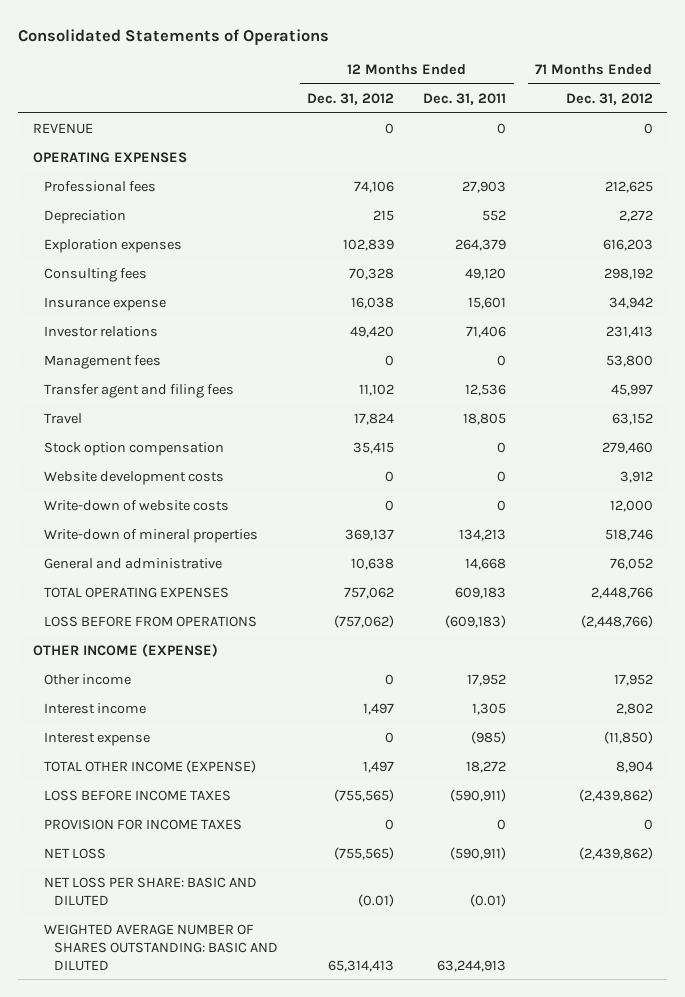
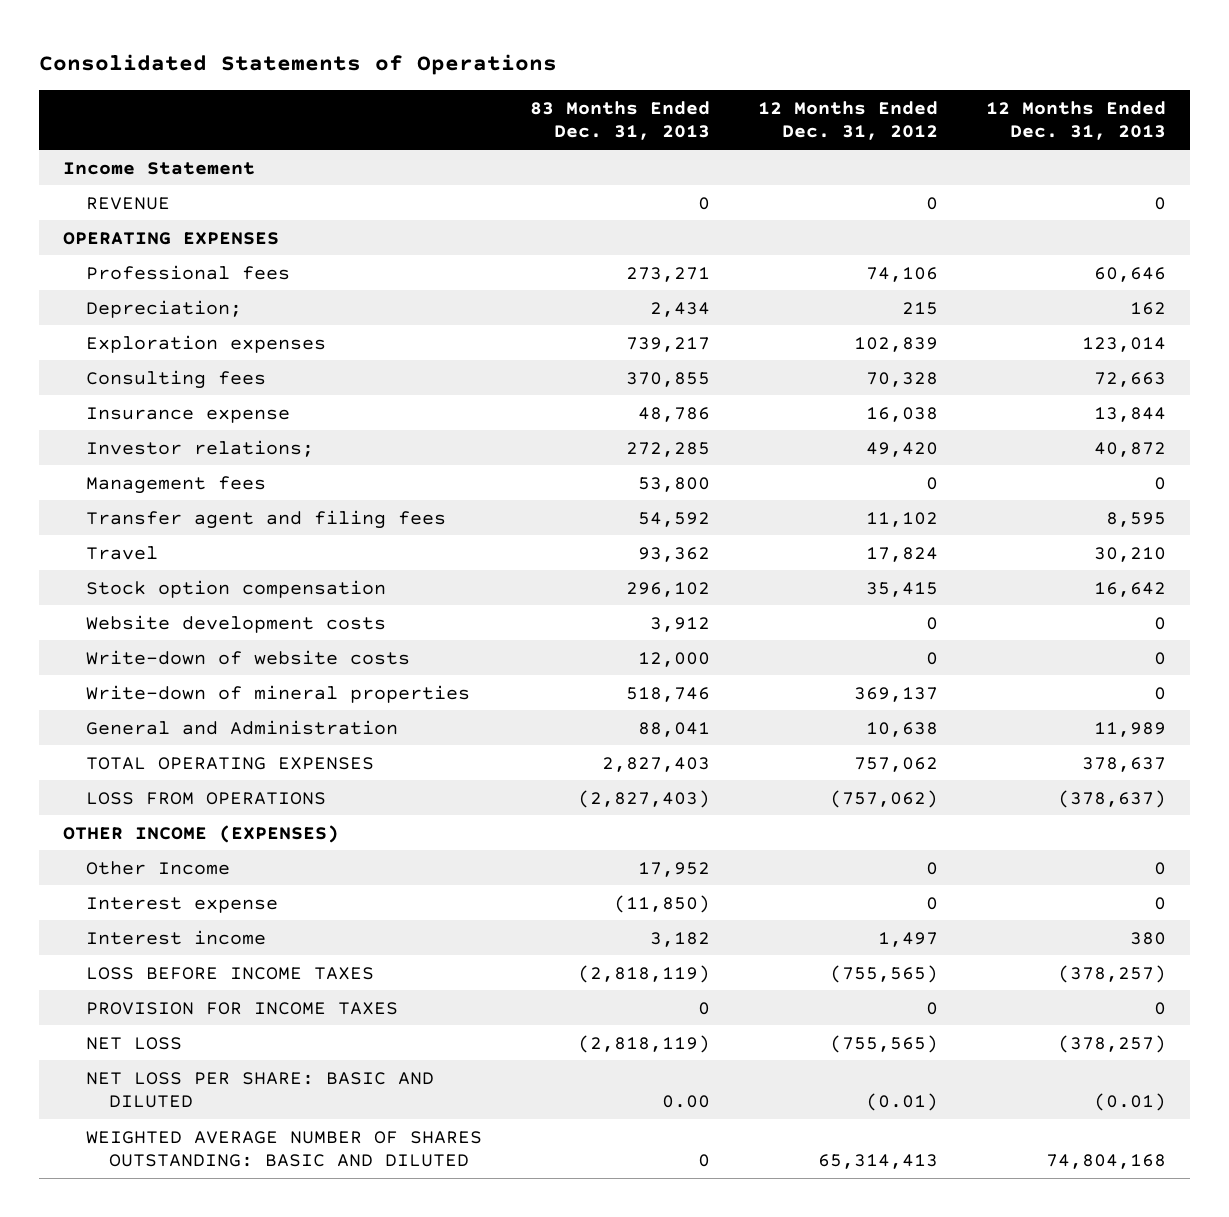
- | 12 Months Ended Dec. 31, 2012 | 12 Months Ended Dec. 31, 2011 | 71 Months Ended Dec. 31, 2012
+ | 83 Months Ended Dec. 31, 2013 | 12 Months Ended Dec. 31, 2012 | 12 Months Ended Dec. 31, 2013
+ Income Statement
- Depreciation | 215 | 552 | 2,272
+ Depreciation; | 2,434 | 215 | 162
- Investor relations | 49,420 | 71,406 | 231,413
+ Investor relations; | 272,285 | 49,420 | 40,872
- General and administrative | 10,638 | 14,668 | 76,052
+ General and Administration | 88,041 | 10,638 | 11,989
- LOSS BEFORE FROM OPERATIONS | (757,062) | (609,183) | (2,448,766)
- OTHER INCOME (EXPENSE)
- Other income | 0 | 17,952 | 17,952
+ LOSS FROM OPERATIONS | (2,827,403) | (757,062) | (378,637)
+ OTHER INCOME (EXPENSES)
+ Other Income | 17,952 | 0 | 0
- TOTAL OTHER INCOME (EXPENSE) | 1,497 | 18,272 | 8,904
moved down: Interest income | 3,182 | 1,497 | 380

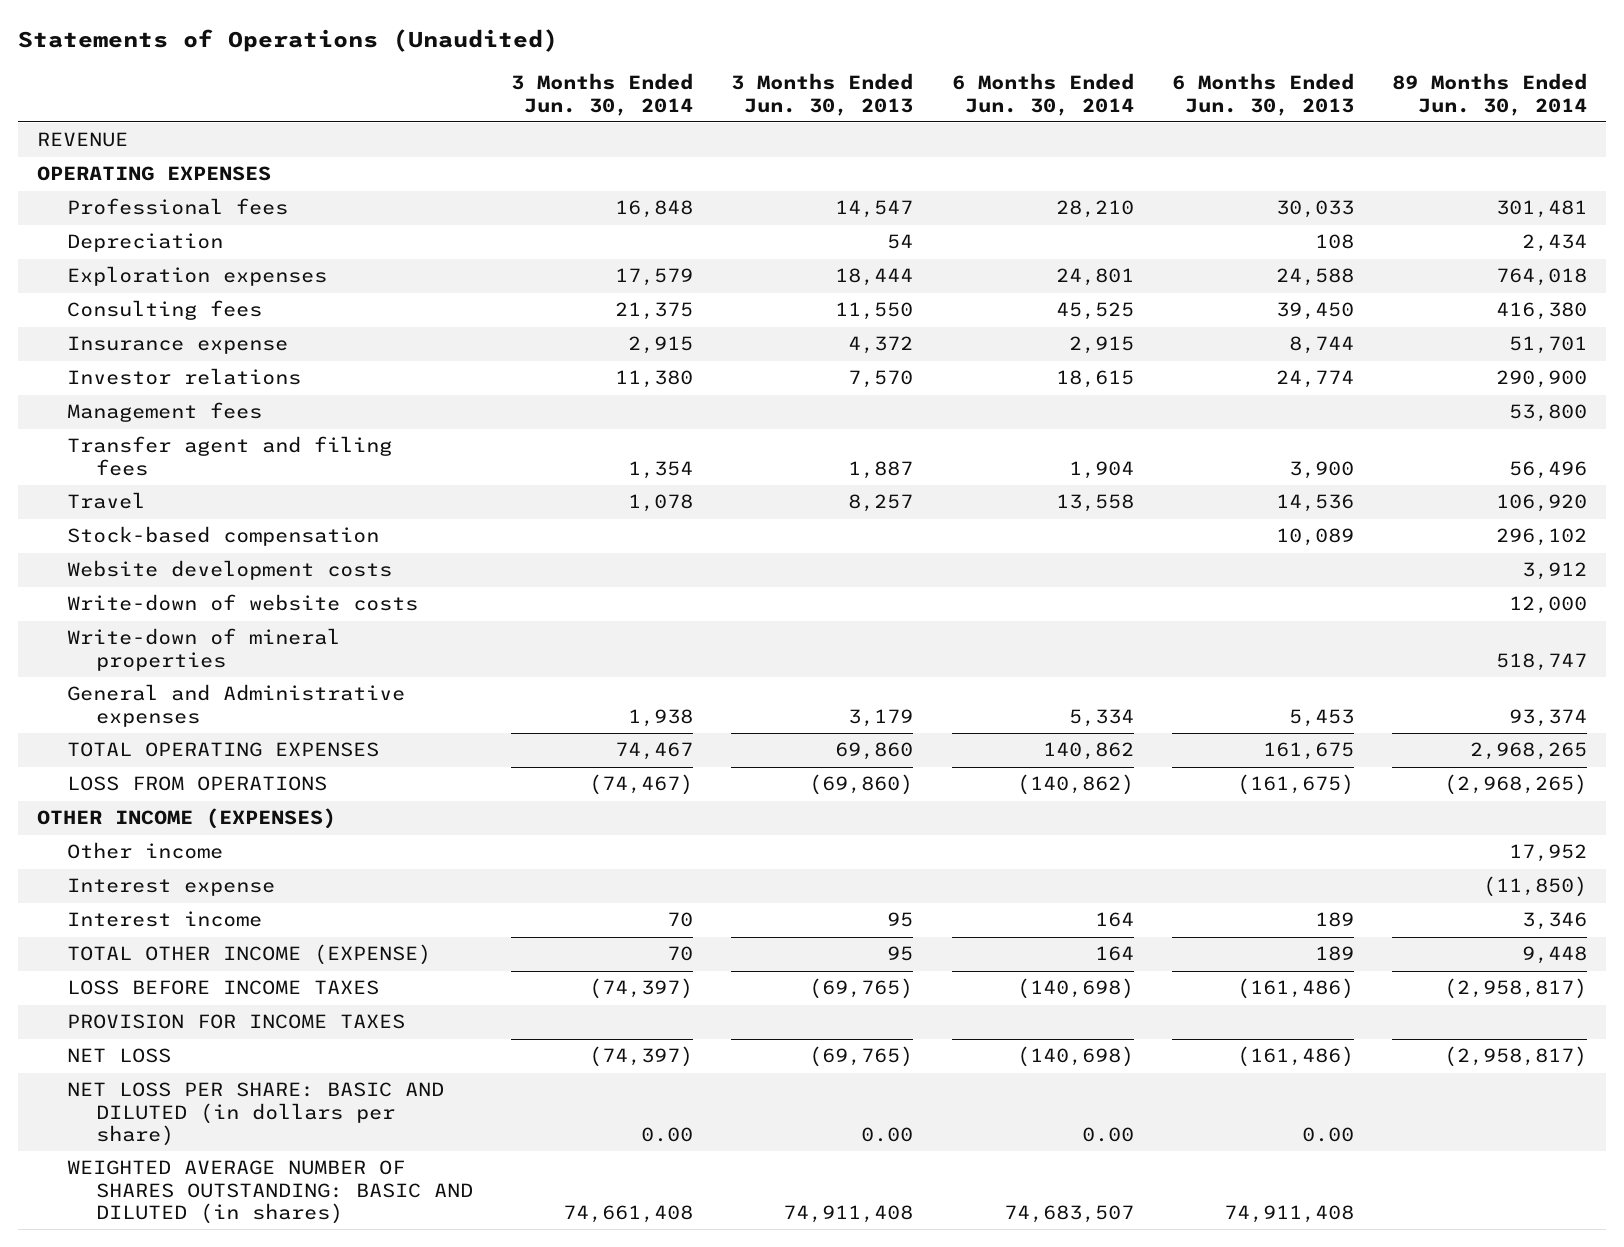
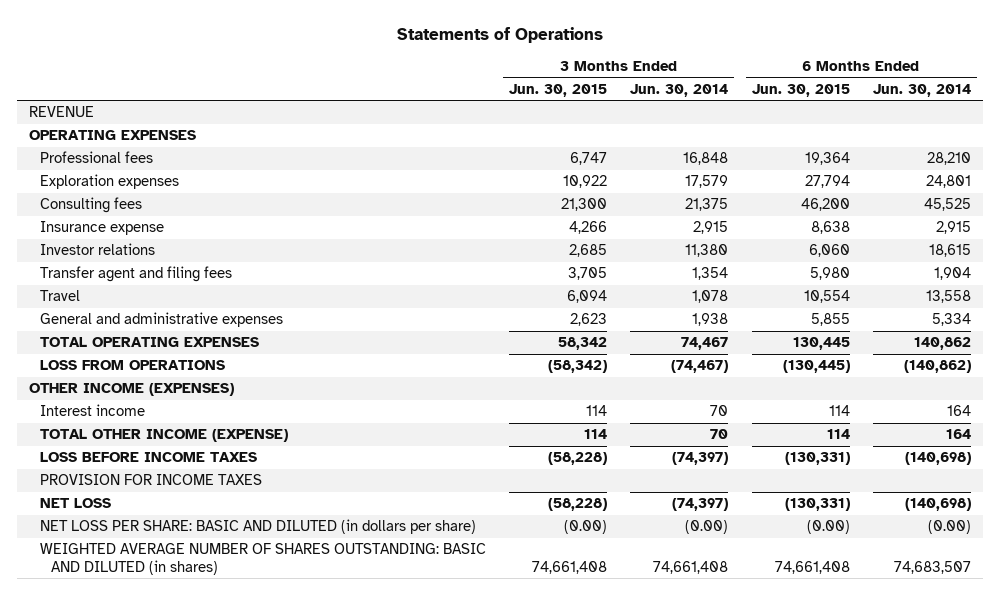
- Statements of Operations (Unaudited)
+ Statements of Operations
- | 3 Months Ended Jun. 30, 2014 | 3 Months Ended Jun. 30, 2013 | 6 Months Ended Jun. 30, 2014 | 6 Months Ended Jun. 30, 2013 | 89 Months Ended Jun. 30, 2014
+ | 3 Months Ended Jun. 30, 2015 | 3 Months Ended Jun. 30, 2014 | 6 Months Ended Jun. 30, 2015 | 6 Months Ended Jun. 30, 2014
- Depreciation | | 54 | | 108 | 2,434
- Management fees | | | | | 53,800
- Stock-based compensation | | | | 10,089 | 296,102
- Website development costs | | | | | 3,912
- Write-down of website costs | | | | | 12,000
- Write-down of mineral properties | | | | | 518,747
- General and Administrative expenses | 1,938 | 3,179 | 5,334 | 5,453 | 93,374
+ General and administrative expenses | 2,623 | 1,938 | 5,855 | 5,334
- Other income | | | | | 17,952
- Interest expense | | | | | (11,850)
- NET LOSS PER SHARE: BASIC AND DILUTED (in dollars per share) | 0.00 | 0.00 | 0.00 | 0.00 |
+ NET LOSS PER SHARE: BASIC AND DILUTED (in dollars per share) | (0.00) | (0.00) | (0.00) | (0.00)

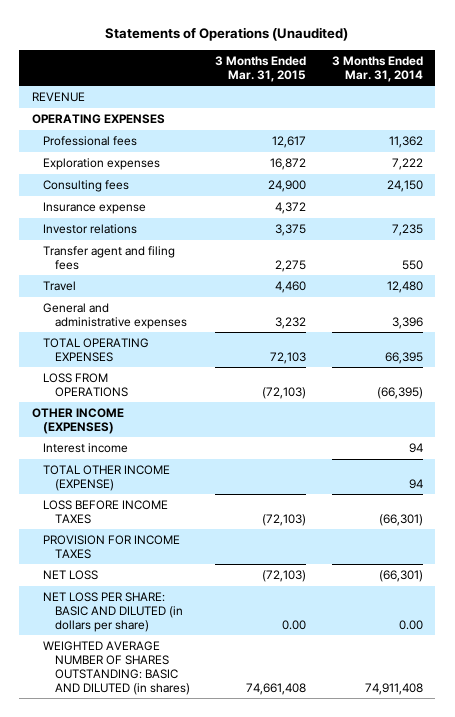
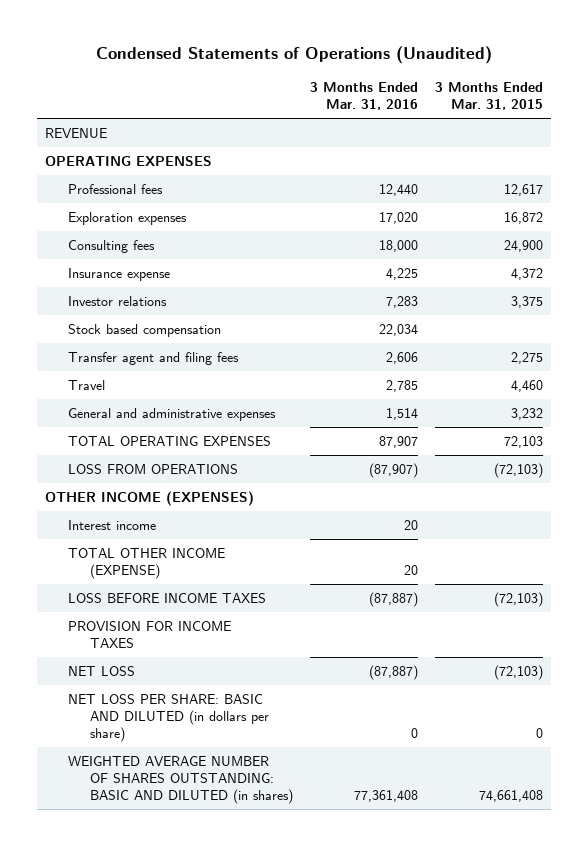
- Statements of Operations (Unaudited)
+ Condensed Statements of Operations (Unaudited)
- | 3 Months Ended Mar. 31, 2015 | 3 Months Ended Mar. 31, 2014
+ | 3 Months Ended Mar. 31, 2016 | 3 Months Ended Mar. 31, 2015
+ Stock based compensation | 22,034 |
- NET LOSS PER SHARE: BASIC AND DILUTED (in dollars per share) | 0.00 | 0.00
+ NET LOSS PER SHARE: BASIC AND DILUTED (in dollars per share) | 0 | 0

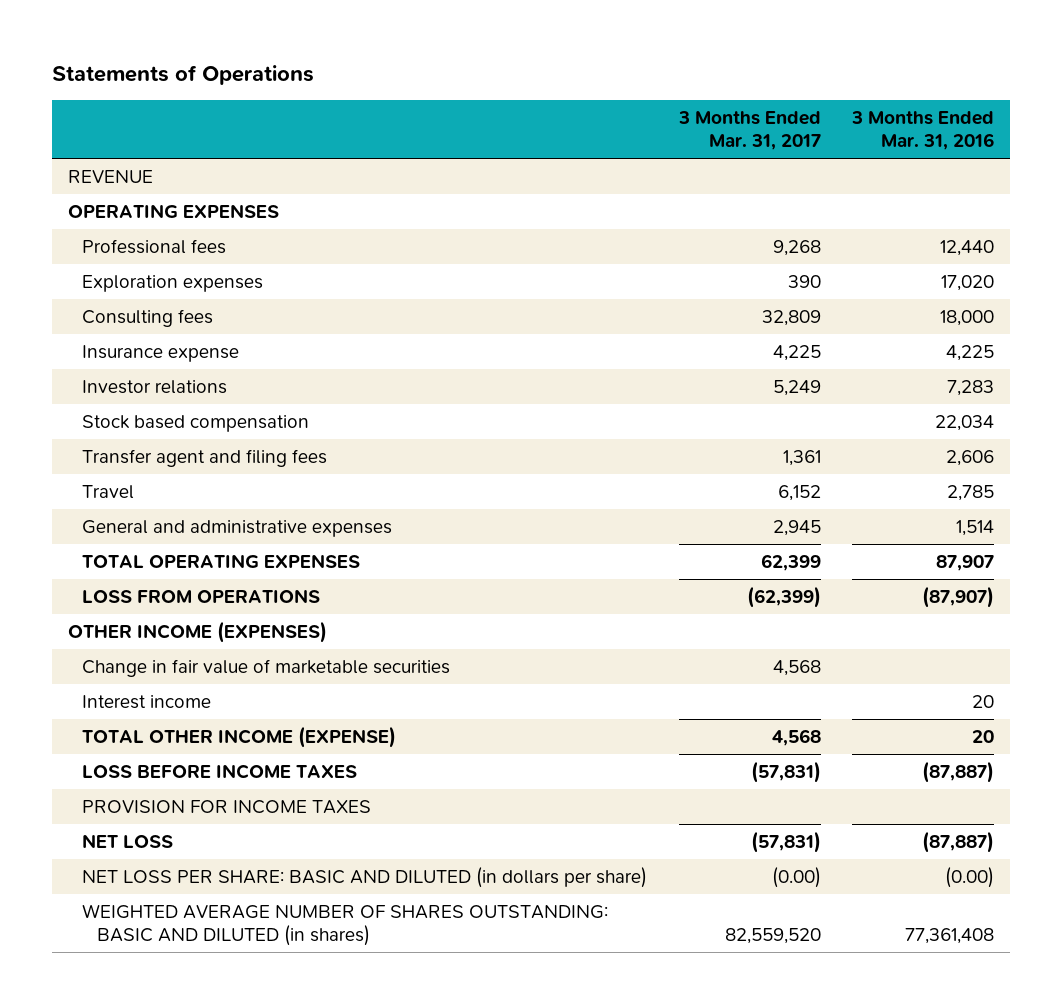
- Condensed Statements of Operations (Unaudited)
+ Statements of Operations
- | 3 Months Ended Mar. 31, 2016 | 3 Months Ended Mar. 31, 2015
+ | 3 Months Ended Mar. 31, 2017 | 3 Months Ended Mar. 31, 2016
+ Change in fair value of marketable securities | 4,568 |
- NET LOSS PER SHARE: BASIC AND DILUTED (in dollars per share) | 0 | 0
+ NET LOSS PER SHARE: BASIC AND DILUTED (in dollars per share) | (0.00) | (0.00)

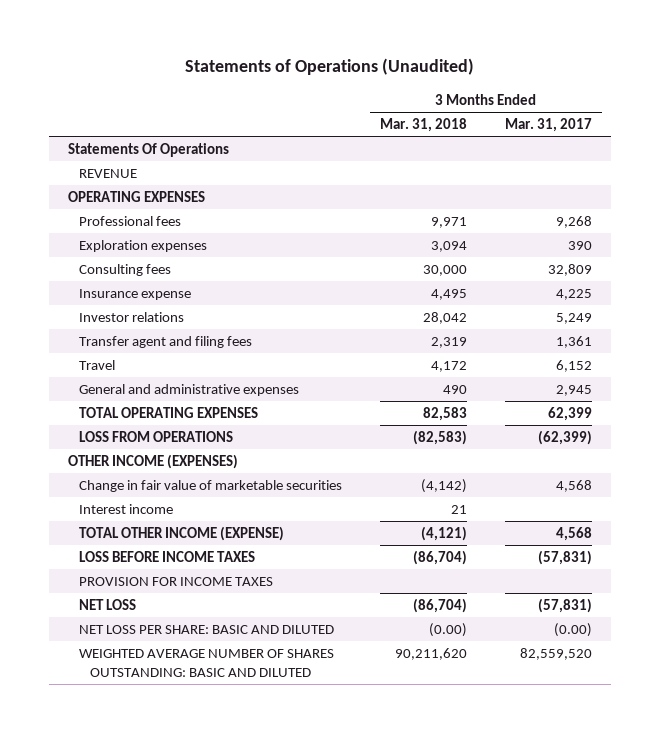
- Statements of Operations
+ Statements of Operations (Unaudited)
- | 3 Months Ended Mar. 31, 2017 | 3 Months Ended Mar. 31, 2016
+ | 3 Months Ended Mar. 31, 2018 | 3 Months Ended Mar. 31, 2017
+ Statements Of Operations
- Stock based compensation | | 22,034
- NET LOSS PER SHARE: BASIC AND DILUTED (in dollars per share) | (0.00) | (0.00)
- WEIGHTED AVERAGE NUMBER OF SHARES OUTSTANDING: BASIC AND DILUTED (in shares) | 82,559,520 | 77,361,408
+ NET LOSS PER SHARE: BASIC AND DILUTED | (0.00) | (0.00)
+ WEIGHTED AVERAGE NUMBER OF SHARES OUTSTANDING: BASIC AND DILUTED | 90,211,620 | 82,559,520

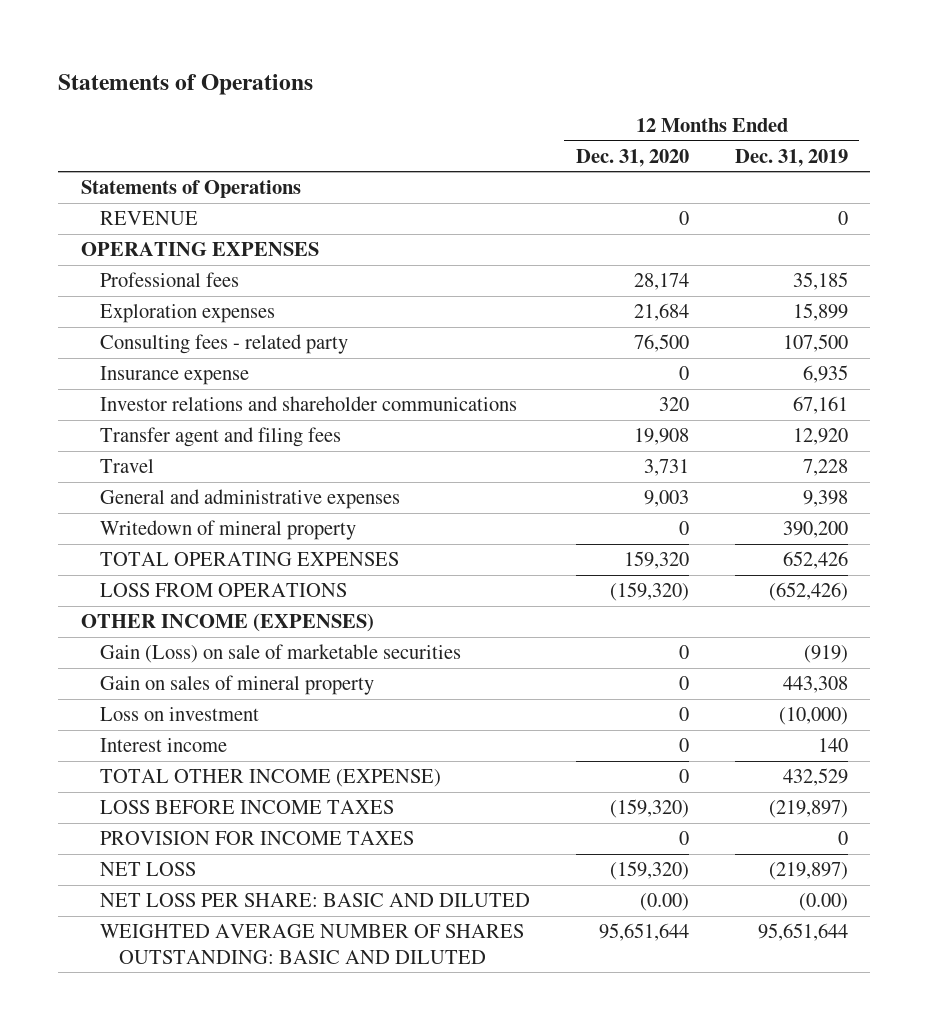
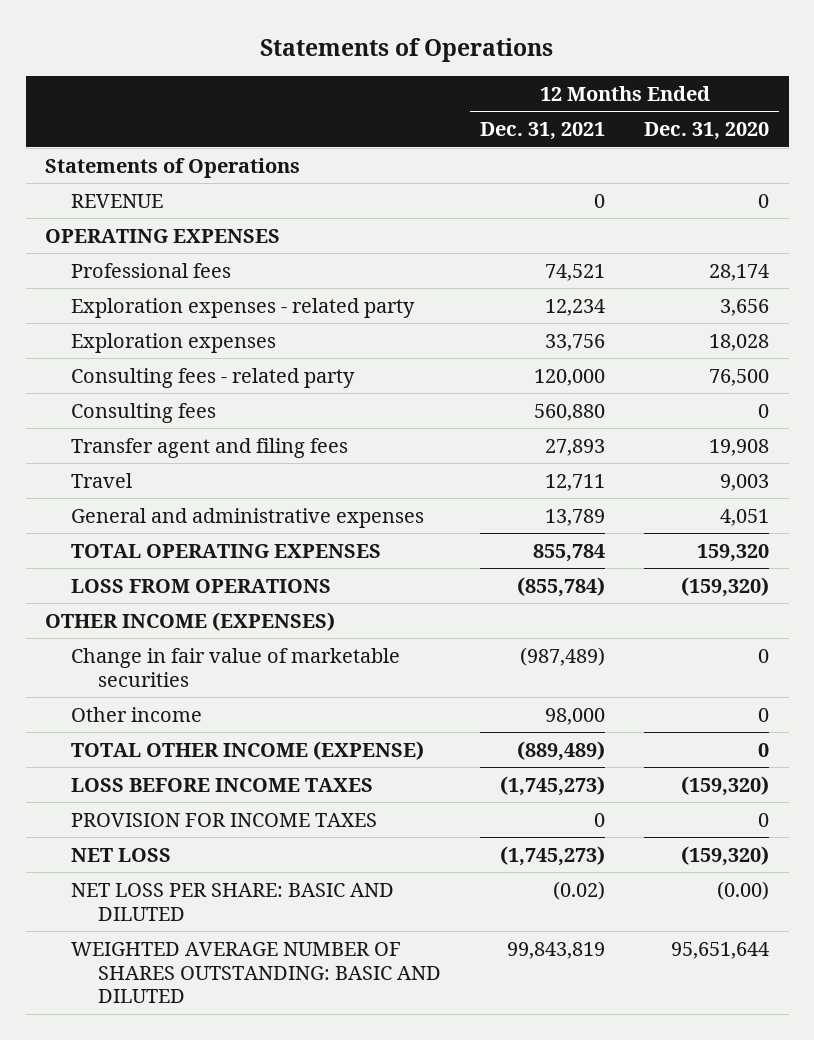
- | 12 Months Ended Dec. 31, 2020 | 12 Months Ended Dec. 31, 2019
+ | 12 Months Ended Dec. 31, 2021 | 12 Months Ended Dec. 31, 2020
- Exploration expenses | 21,684 | 15,899
+ Exploration expenses - related party | 12,234 | 3,656
+ Exploration expenses | 33,756 | 18,028
- Insurance expense | 0 | 6,935
- Investor relations and shareholder communications | 320 | 67,161
+ Consulting fees | 560,880 | 0
- Travel | 3,731 | 7,228
- General and administrative expenses | 9,003 | 9,398
- Writedown of mineral property | 0 | 390,200
+ Travel | 12,711 | 9,003
+ General and administrative expenses | 13,789 | 4,051
- Gain (Loss) on sale of marketable securities | 0 | (919)
- Gain on sales of mineral property | 0 | 443,308
- Loss on investment | 0 | (10,000)
- Interest income | 0 | 140
+ Change in fair value of marketable securities | (987,489) | 0
+ Other income | 98,000 | 0

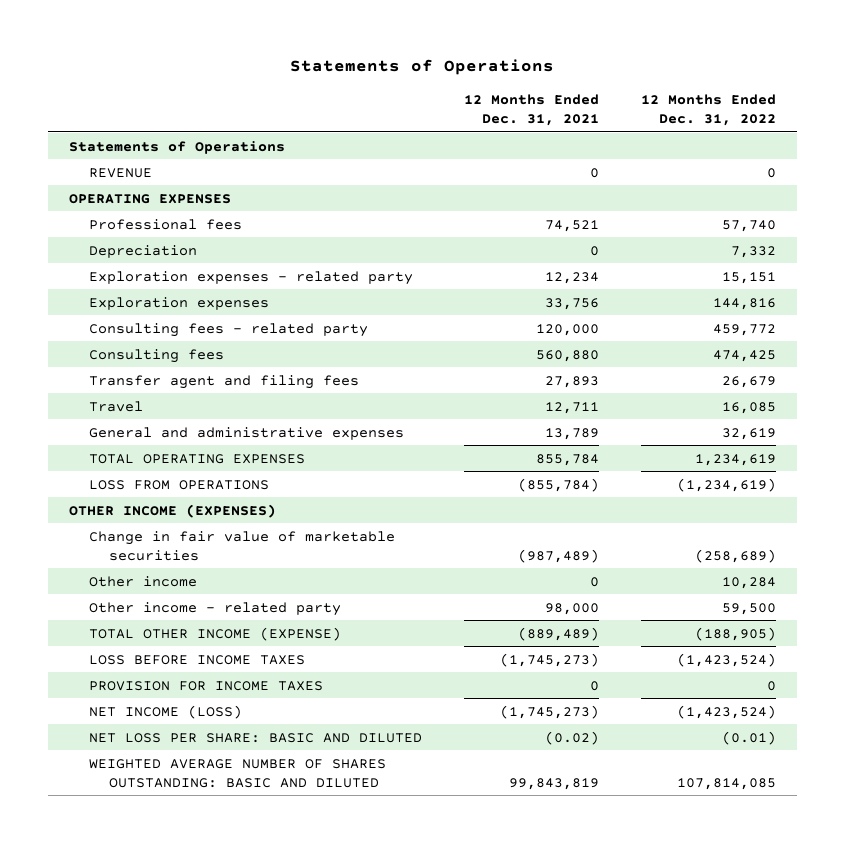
- | 12 Months Ended Dec. 31, 2021 | 12 Months Ended Dec. 31, 2020
+ | 12 Months Ended Dec. 31, 2021 | 12 Months Ended Dec. 31, 2022
+ Depreciation | 0 | 7,332
- Other income | 98,000 | 0
+ Other income | 0 | 10,284
+ Other income - related party | 98,000 | 59,500
- NET LOSS | (1,745,273) | (159,320)
+ NET INCOME (LOSS) | (1,745,273) | (1,423,524)

